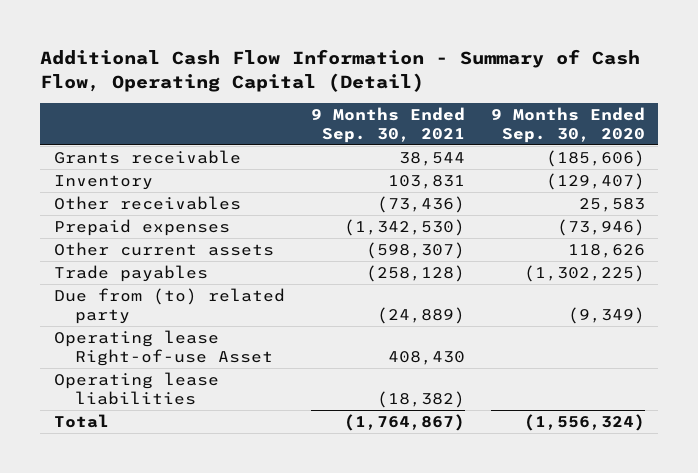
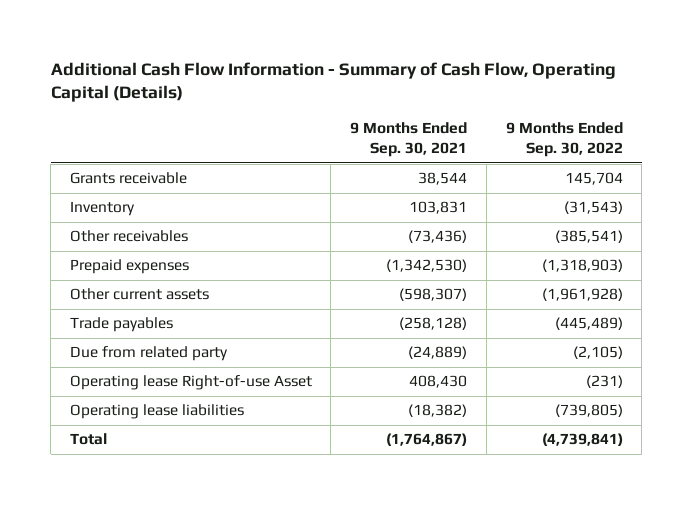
- Additional Cash Flow Information - Summary of Cash Flow, Operating Capital (Detail)
+ Additional Cash Flow Information - Summary of Cash Flow, Operating Capital (Details)
- | 9 Months Ended Sep. 30, 2021 | 9 Months Ended Sep. 30, 2020
+ | 9 Months Ended Sep. 30, 2021 | 9 Months Ended Sep. 30, 2022
- Due from (to) related party | (24,889) | (9,349)
+ Due from related party | (24,889) | (2,105)

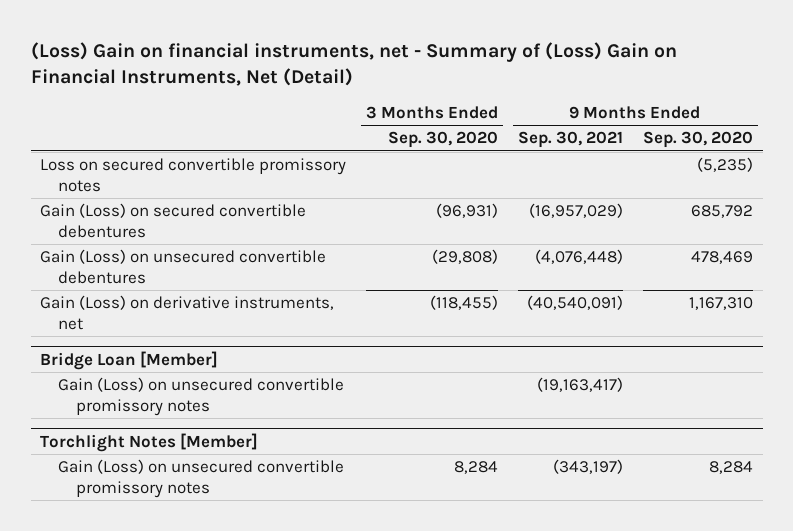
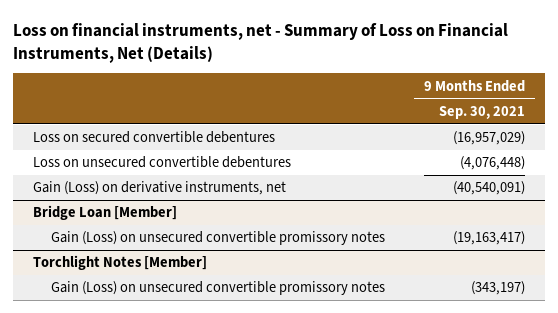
- (Loss) Gain on financial instruments, net - Summary of (Loss) Gain on Financial Instruments, Net (Detail)
+ Loss on financial instruments, net - Summary of Loss on Financial Instruments, Net (Details)
- | 3 Months Ended Sep. 30, 2020 | 9 Months Ended Sep. 30, 2021 | 9 Months Ended Sep. 30, 2020
+ | 9 Months Ended Sep. 30, 2021
- Loss on secured convertible promissory notes | | | (5,235)
- Gain (Loss) on secured convertible debentures | (96,931) | (16,957,029) | 685,792
- Gain (Loss) on unsecured convertible debentures | (29,808) | (4,076,448) | 478,469
+ Loss on secured convertible debentures | (16,957,029)
+ Loss on unsecured convertible debentures | (4,076,448)

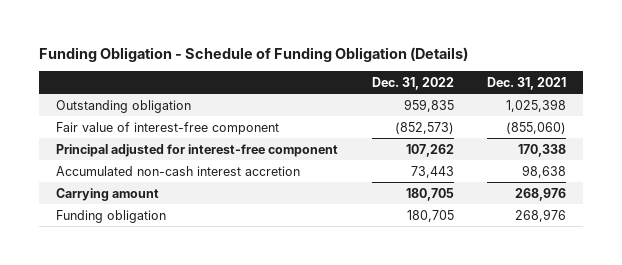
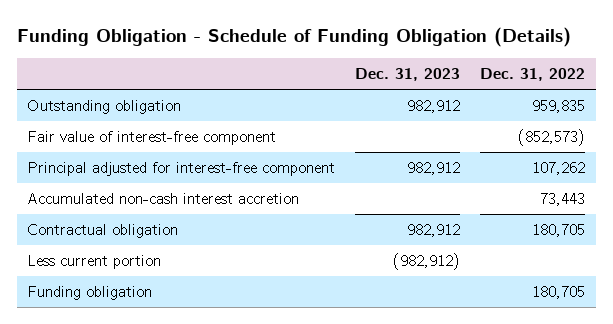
- | Dec. 31, 2022 | Dec. 31, 2021
+ | Dec. 31, 2023 | Dec. 31, 2022
- Carrying amount | 180,705 | 268,976
+ Contractual obligation | 982,912 | 180,705
+ Less current portion | (982,912) |

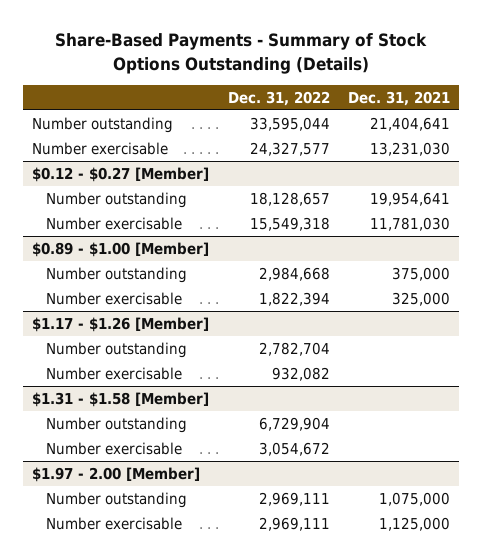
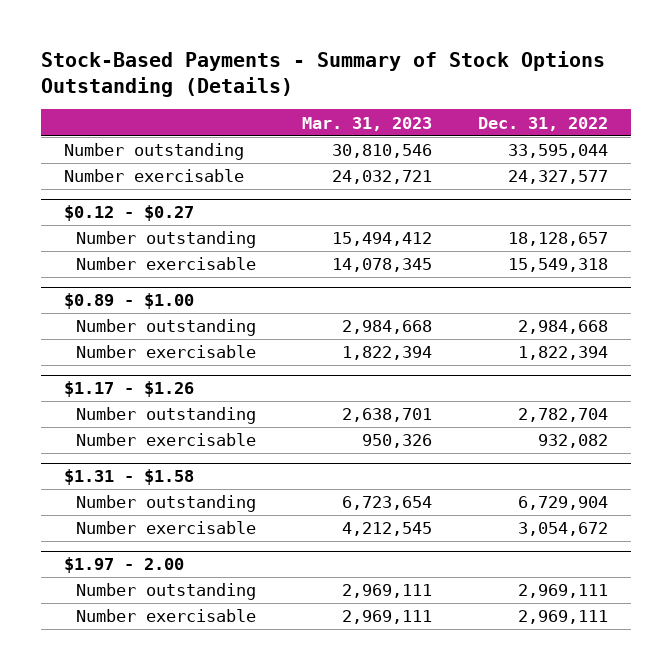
- Share-Based Payments - Summary of Stock Options Outstanding (Details)
+ Stock-Based Payments - Summary of Stock Options Outstanding (Details)
- | Dec. 31, 2022 | Dec. 31, 2021
+ | Mar. 31, 2023 | Dec. 31, 2022
- $0.12 - $0.27 [Member]
+ $0.12 - $0.27
- $0.89 - $1.00 [Member]
+ $0.89 - $1.00
- $1.17 - $1.26 [Member]
+ $1.17 - $1.26
- $1.31 - $1.58 [Member]
+ $1.31 - $1.58
- $1.97 - 2.00 [Member]
+ $1.97 - 2.00

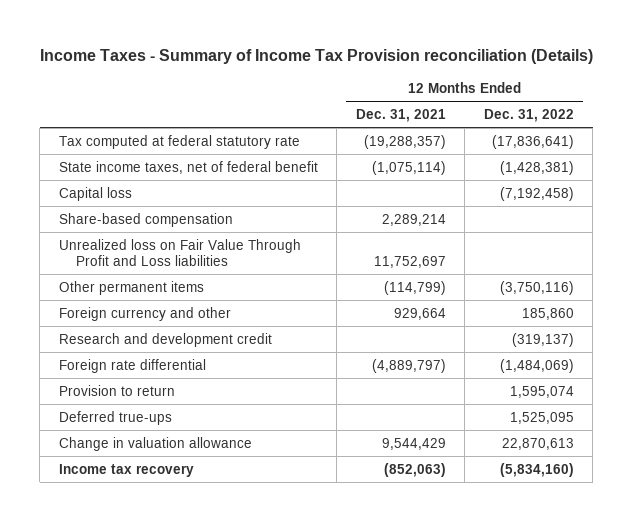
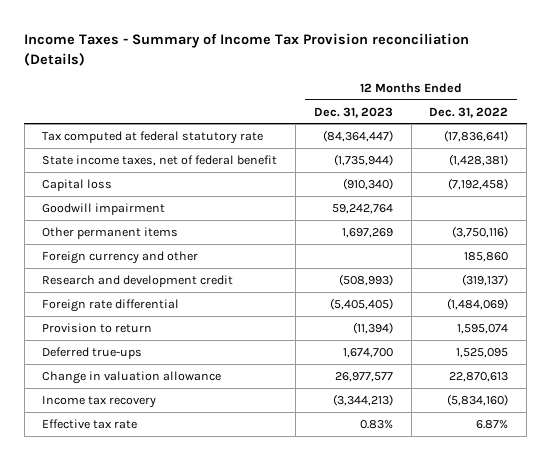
- | 12 Months Ended Dec. 31, 2021 | 12 Months Ended Dec. 31, 2022
+ | 12 Months Ended Dec. 31, 2023 | 12 Months Ended Dec. 31, 2022
- Share-based compensation | 2,289,214 |
- Unrealized loss on Fair Value Through Profit and Loss liabilities | 11,752,697 |
+ Goodwill impairment | 59,242,764 |
+ Effective tax rate | 0.83% | 6.87%

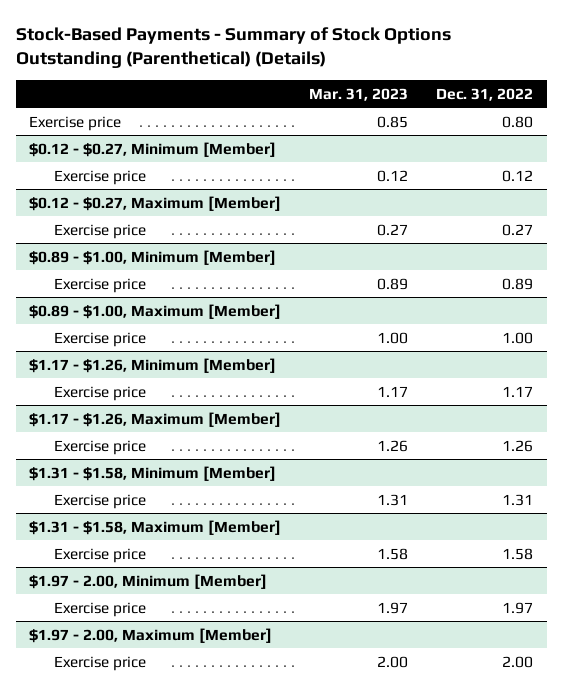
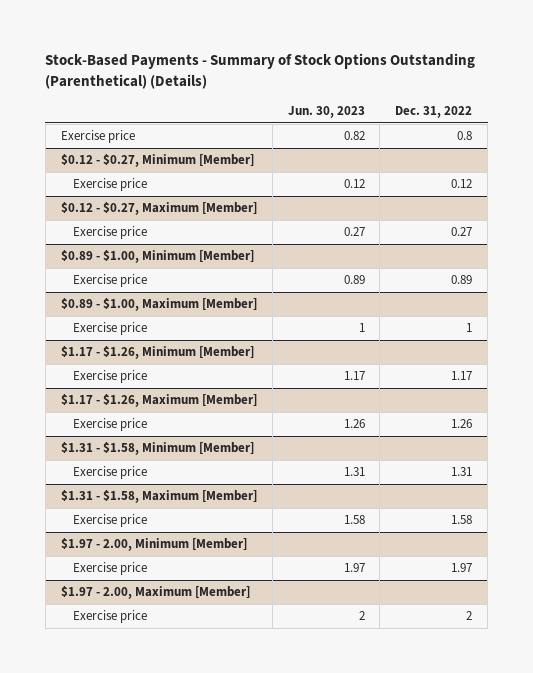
- | Mar. 31, 2023 | Dec. 31, 2022
+ | Jun. 30, 2023 | Dec. 31, 2022
- Exercise price | 0.85 | 0.80
+ Exercise price | 0.82 | 0.8
@ $0.89 - $1.00, Maximum [Member]
- Exercise price | 1.00 | 1.00
+ Exercise price | 1 | 1
@ $1.97 - 2.00, Maximum [Member]
- Exercise price | 2.00 | 2.00
+ Exercise price | 2 | 2

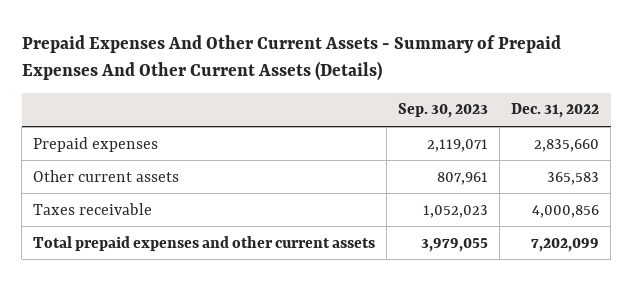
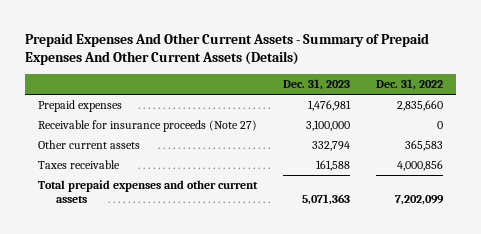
- | Sep. 30, 2023 | Dec. 31, 2022
+ | Dec. 31, 2023 | Dec. 31, 2022
+ Receivable for insurance proceeds (Note 27) | 3,100,000 | 0

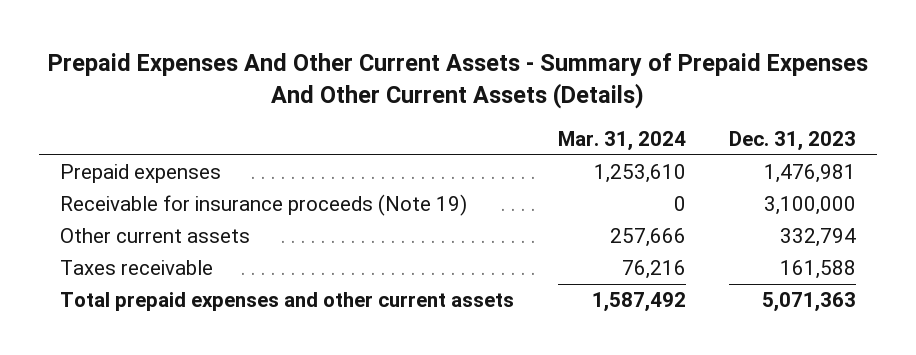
- | Dec. 31, 2023 | Dec. 31, 2022
+ | Mar. 31, 2024 | Dec. 31, 2023
- Receivable for insurance proceeds (Note 27) | 3,100,000 | 0
+ Receivable for insurance proceeds (Note 19) | 0 | 3,100,000

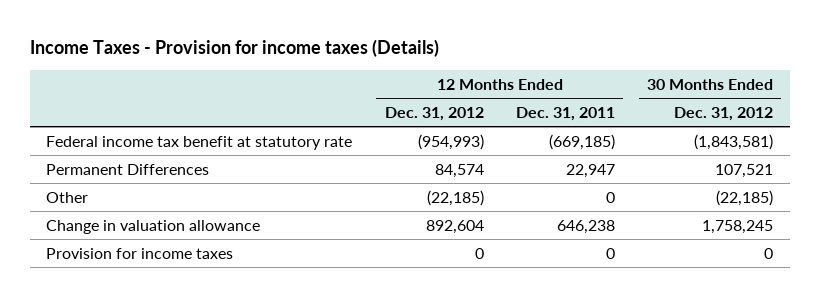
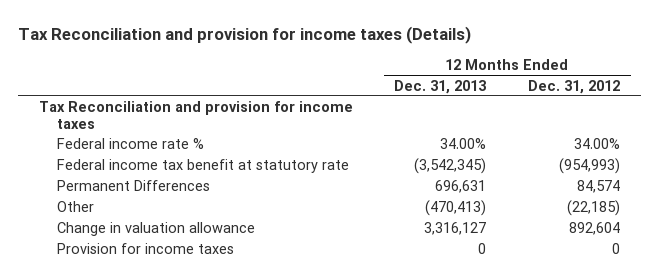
- Income Taxes - Provision for income taxes (Details)
+ Tax Reconciliation and provision for income taxes (Details)
- | 12 Months Ended Dec. 31, 2012 | 12 Months Ended Dec. 31, 2011 | 30 Months Ended Dec. 31, 2012
+ | 12 Months Ended Dec. 31, 2013 | 12 Months Ended Dec. 31, 2012
+ Tax Reconciliation and provision for income taxes
+ Federal income rate % | 34.00% | 34.00%

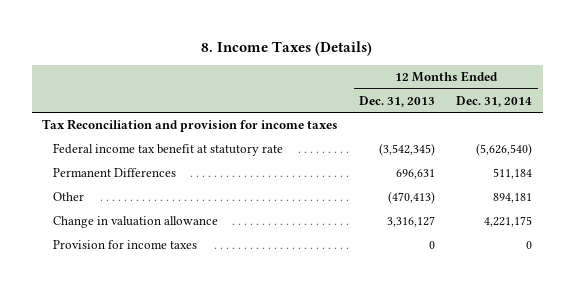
- Tax Reconciliation and provision for income taxes (Details)
+ 8. Income Taxes (Details)
- | 12 Months Ended Dec. 31, 2013 | 12 Months Ended Dec. 31, 2012
+ | 12 Months Ended Dec. 31, 2013 | 12 Months Ended Dec. 31, 2014
- Federal income rate % | 34.00% | 34.00%

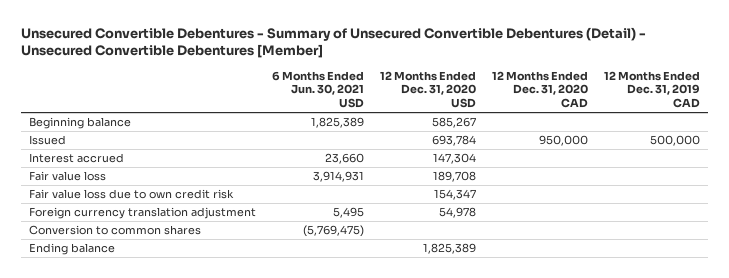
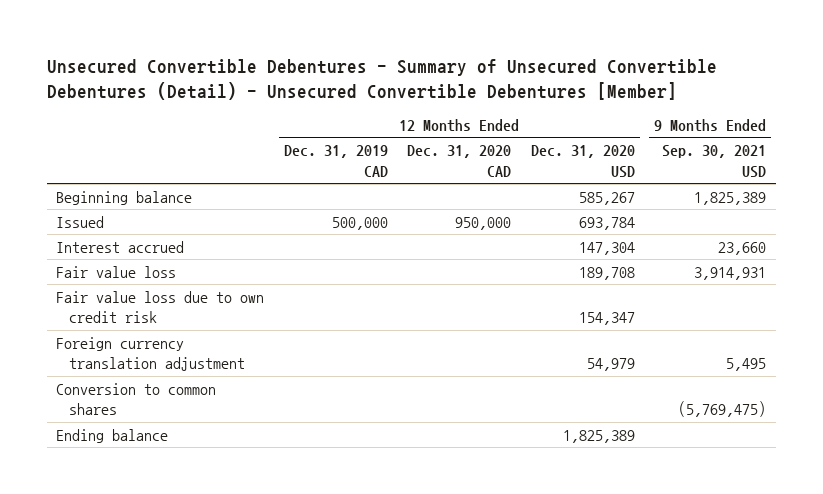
- | 6 Months Ended Jun. 30, 2021 USD | 12 Months Ended Dec. 31, 2020 USD | 12 Months Ended Dec. 31, 2020 CAD | 12 Months Ended Dec. 31, 2019 CAD
+ | 12 Months Ended Dec. 31, 2019 CAD | 12 Months Ended Dec. 31, 2020 CAD | 12 Months Ended Dec. 31, 2020 USD | 9 Months Ended Sep. 30, 2021 USD
- Foreign currency translation adjustment | 5,495 | 54,978 | |
+ Foreign currency translation adjustment | | | 54,979 | 5,495

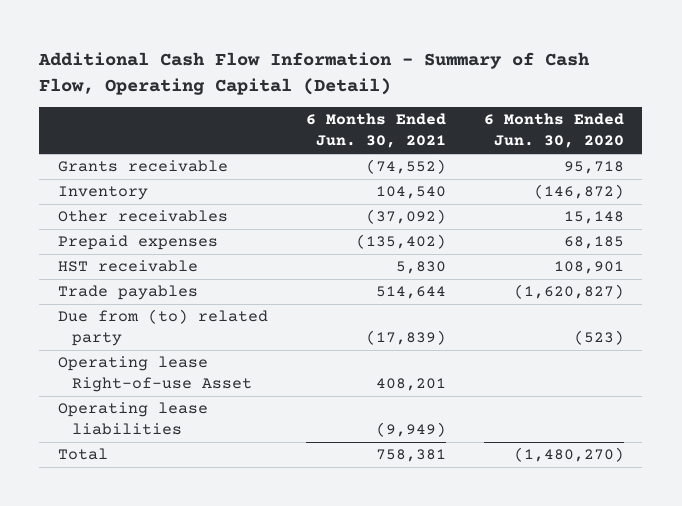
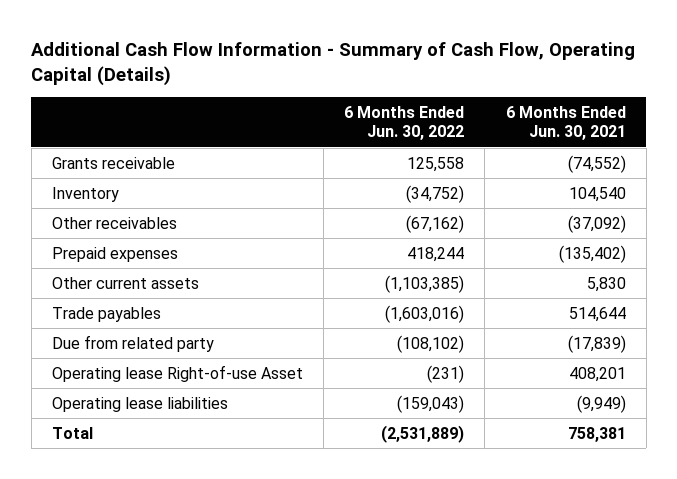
- Additional Cash Flow Information - Summary of Cash Flow, Operating Capital (Detail)
+ Additional Cash Flow Information - Summary of Cash Flow, Operating Capital (Details)
- | 6 Months Ended Jun. 30, 2021 | 6 Months Ended Jun. 30, 2020
+ | 6 Months Ended Jun. 30, 2022 | 6 Months Ended Jun. 30, 2021
- HST receivable | 5,830 | 108,901
+ Other current assets | (1,103,385) | 5,830
- Due from (to) related party | (17,839) | (523)
+ Due from related party | (108,102) | (17,839)

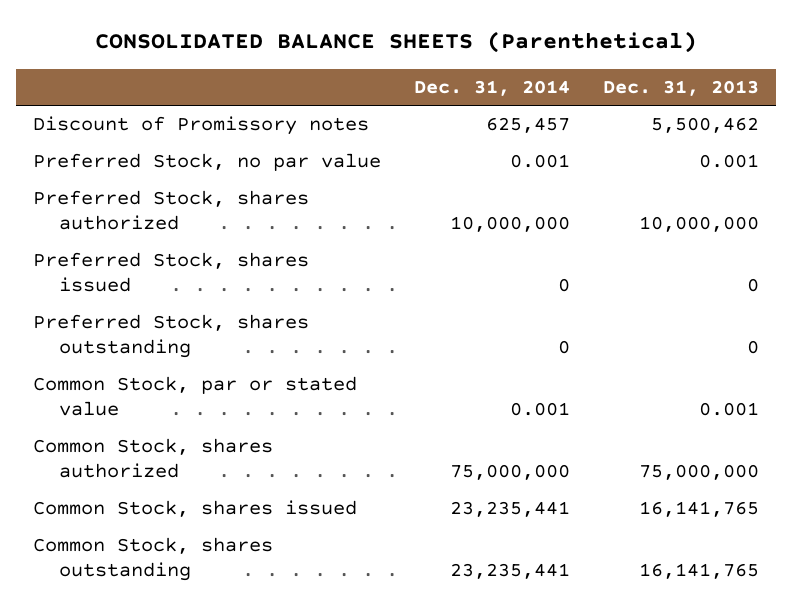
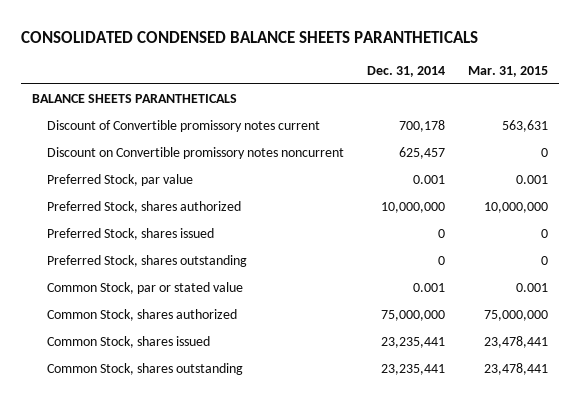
- CONSOLIDATED BALANCE SHEETS (Parenthetical)
+ CONSOLIDATED CONDENSED BALANCE SHEETS PARANTHETICALS
- | Dec. 31, 2014 | Dec. 31, 2013
+ | Dec. 31, 2014 | Mar. 31, 2015
- Discount of Promissory notes | 625,457 | 5,500,462
- Preferred Stock, no par value | 0.001 | 0.001
+ BALANCE SHEETS PARANTHETICALS
+ Discount of Convertible promissory notes current | 700,178 | 563,631
+ Discount on Convertible promissory notes noncurrent | 625,457 | 0
+ Preferred Stock, par value | 0.001 | 0.001

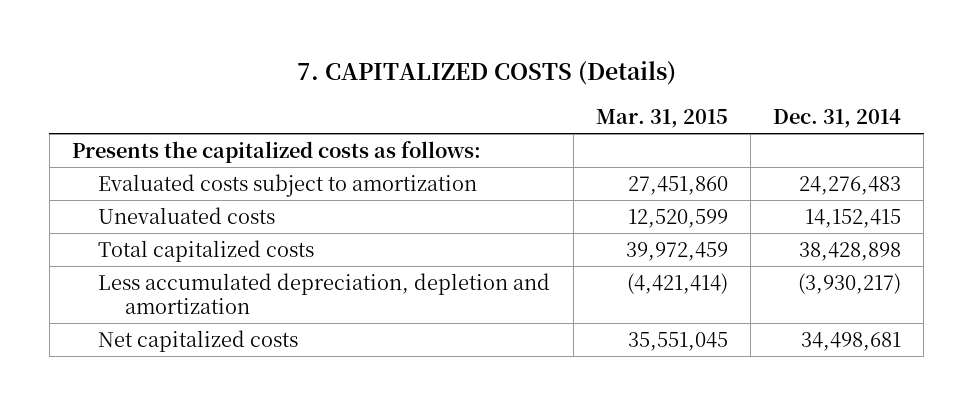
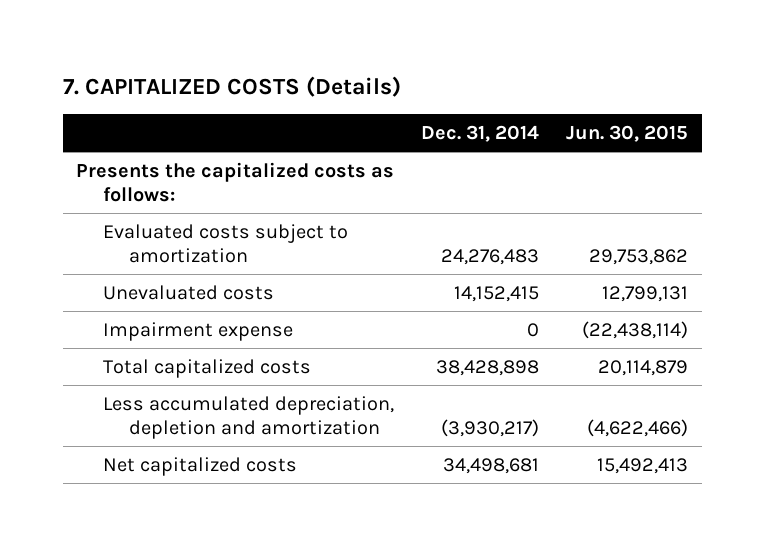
- | Mar. 31, 2015 | Dec. 31, 2014
+ | Dec. 31, 2014 | Jun. 30, 2015
+ Impairment expense | 0 | (22,438,114)

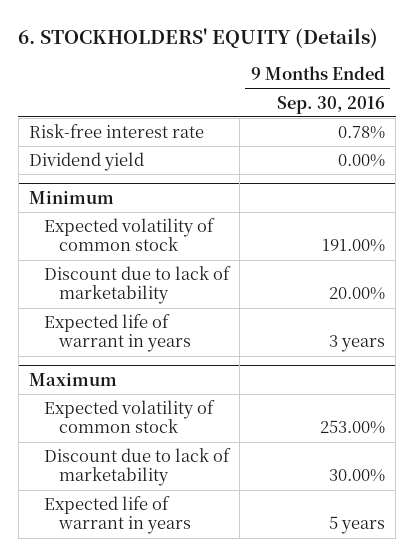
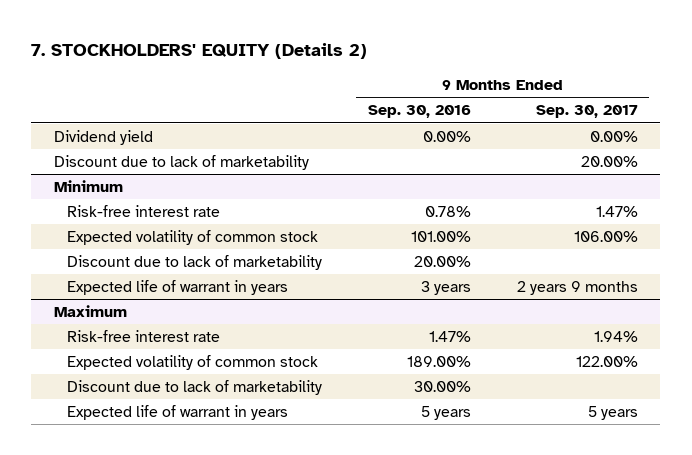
- 6. STOCKHOLDERS' EQUITY (Details)
+ 7. STOCKHOLDERS' EQUITY (Details 2)
- | 9 Months Ended Sep. 30, 2016
+ | 9 Months Ended Sep. 30, 2016 | 9 Months Ended Sep. 30, 2017
- Risk-free interest rate | 0.78%
+ Discount due to lack of marketability | | 20.00%
@ Minimum
- Expected volatility of common stock | 191.00%
+ Risk-free interest rate | 0.78% | 1.47%
+ Expected volatility of common stock | 101.00% | 106.00%
@ Maximum
- Expected volatility of common stock | 253.00%
+ Risk-free interest rate | 1.47% | 1.94%
+ Expected volatility of common stock | 189.00% | 122.00%

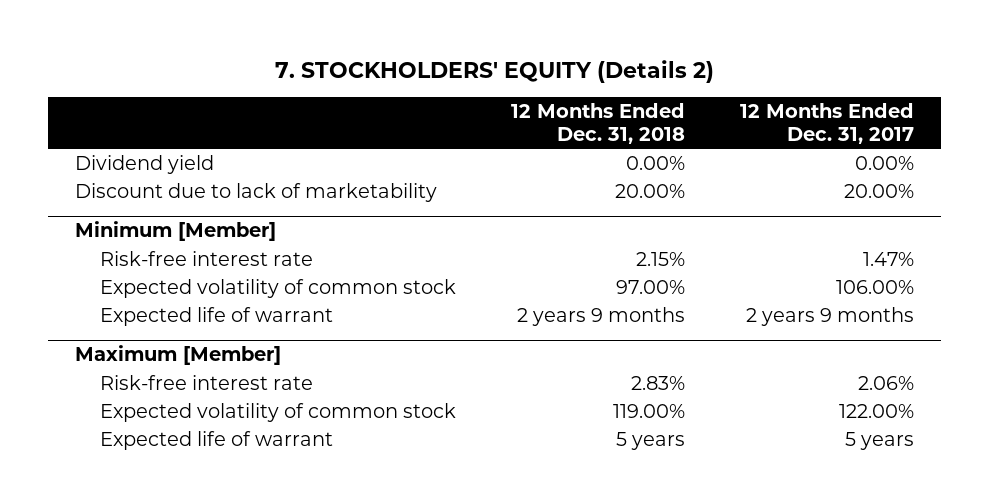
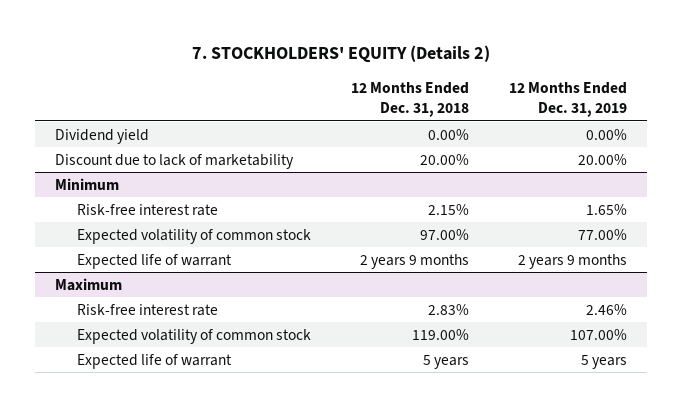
- | 12 Months Ended Dec. 31, 2018 | 12 Months Ended Dec. 31, 2017
+ | 12 Months Ended Dec. 31, 2018 | 12 Months Ended Dec. 31, 2019
- Minimum [Member]
+ Minimum
- Maximum [Member]
+ Maximum

